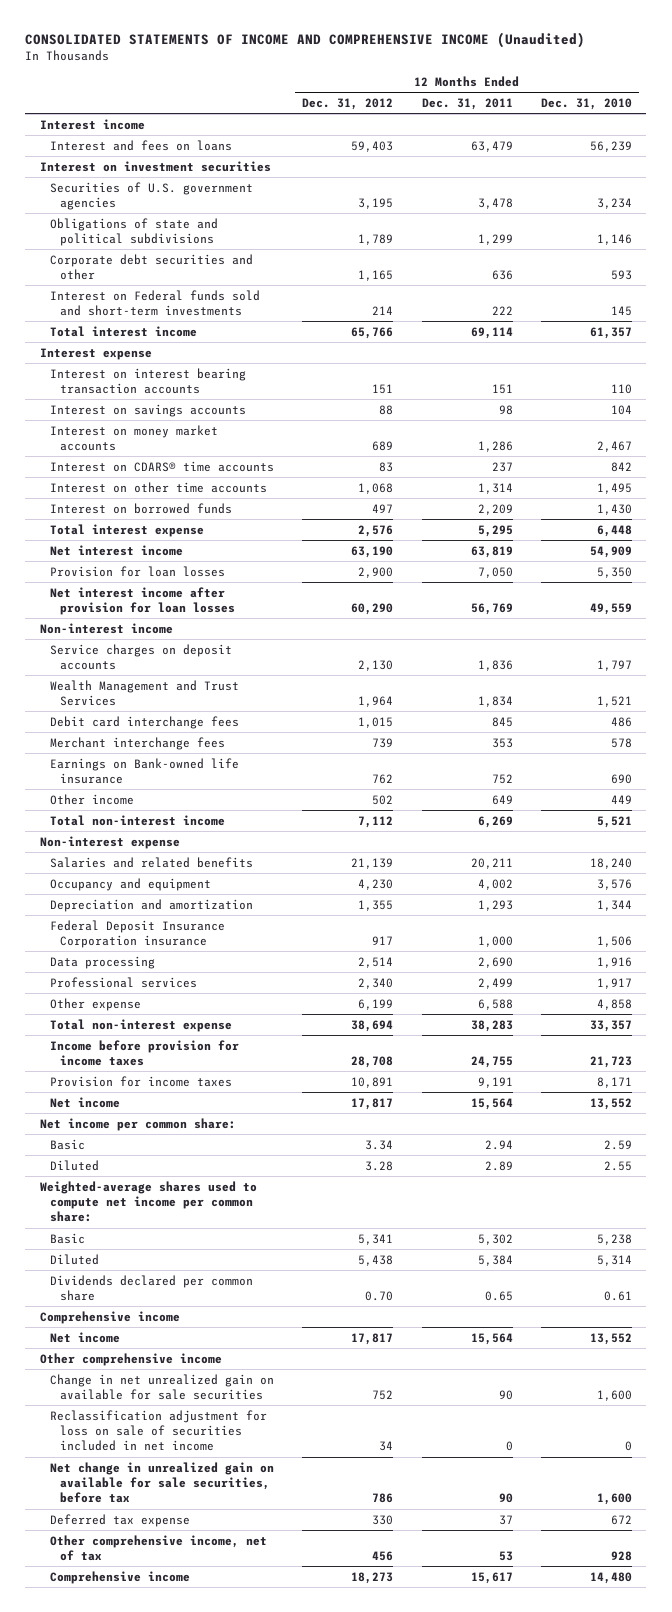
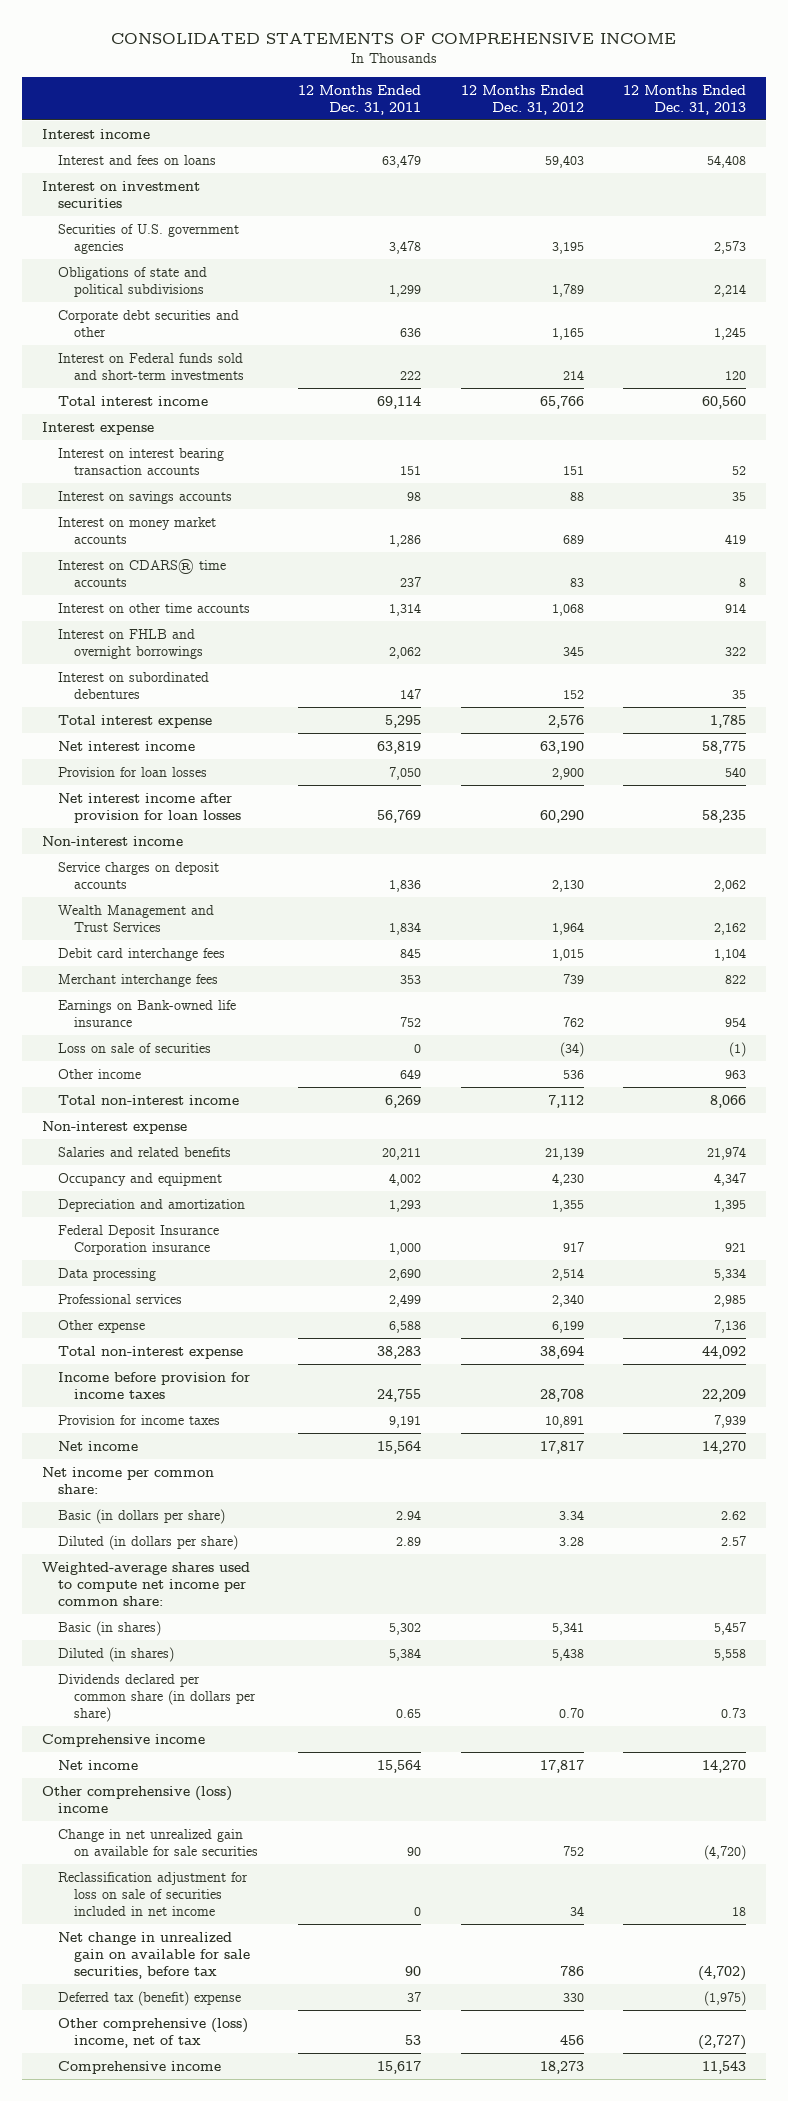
- CONSOLIDATED STATEMENTS OF INCOME AND COMPREHENSIVE INCOME (Unaudited)
+ CONSOLIDATED STATEMENTS OF COMPREHENSIVE INCOME
- | 12 Months Ended Dec. 31, 2012 | 12 Months Ended Dec. 31, 2011 | 12 Months Ended Dec. 31, 2010
+ | 12 Months Ended Dec. 31, 2011 | 12 Months Ended Dec. 31, 2012 | 12 Months Ended Dec. 31, 2013
- Interest on borrowed funds | 497 | 2,209 | 1,430
+ Interest on FHLB and overnight borrowings | 2,062 | 345 | 322
+ Interest on subordinated debentures | 147 | 152 | 35
- Other income | 502 | 649 | 449
+ Loss on sale of securities | 0 | (34) | (1)
+ Other income | 649 | 536 | 963
- Basic | 3.34 | 2.94 | 2.59
- Diluted | 3.28 | 2.89 | 2.55
+ Basic (in dollars per share) | 2.94 | 3.34 | 2.62
+ Diluted (in dollars per share) | 2.89 | 3.28 | 2.57
- Basic | 5,341 | 5,302 | 5,238
- Diluted | 5,438 | 5,384 | 5,314
- Dividends declared per common share | 0.70 | 0.65 | 0.61
+ Basic (in shares) | 5,302 | 5,341 | 5,457
+ Diluted (in shares) | 5,384 | 5,438 | 5,558
+ Dividends declared per common share (in dollars per share) | 0.65 | 0.70 | 0.73
- Other comprehensive income
+ Other comprehensive (loss) income
- Deferred tax expense | 330 | 37 | 672
- Other comprehensive income, net of tax | 456 | 53 | 928
+ Deferred tax (benefit) expense | 37 | 330 | (1,975)
+ Other comprehensive (loss) income, net of tax | 53 | 456 | (2,727)

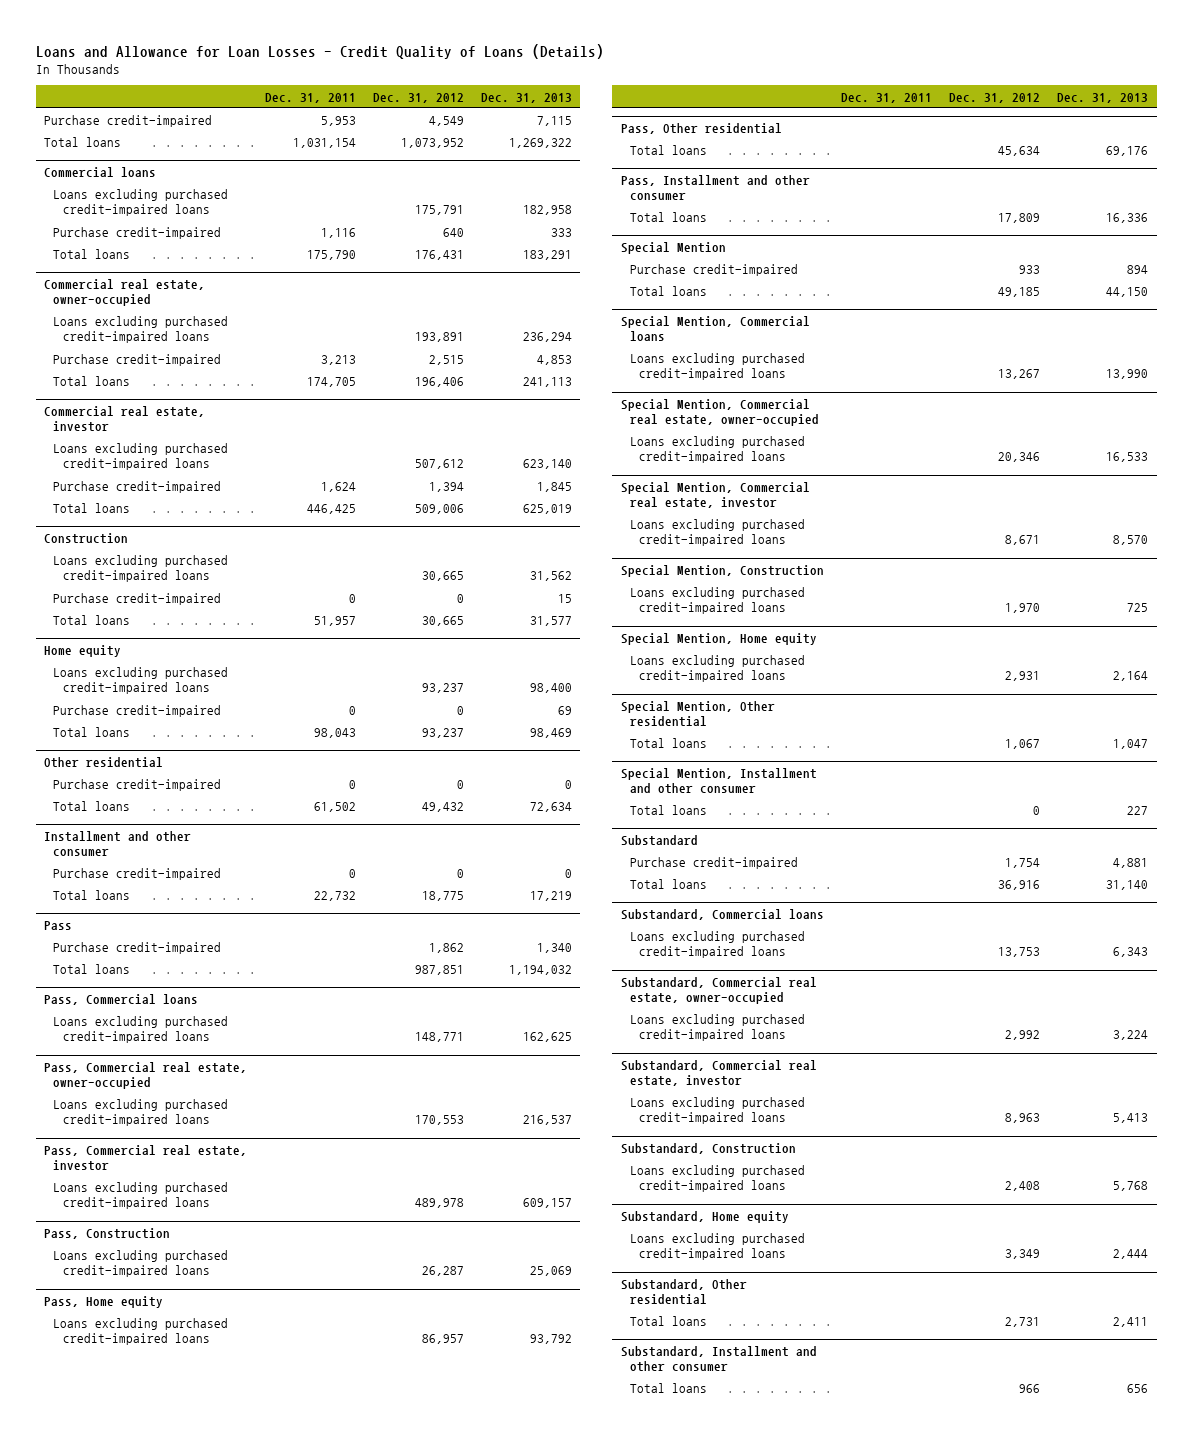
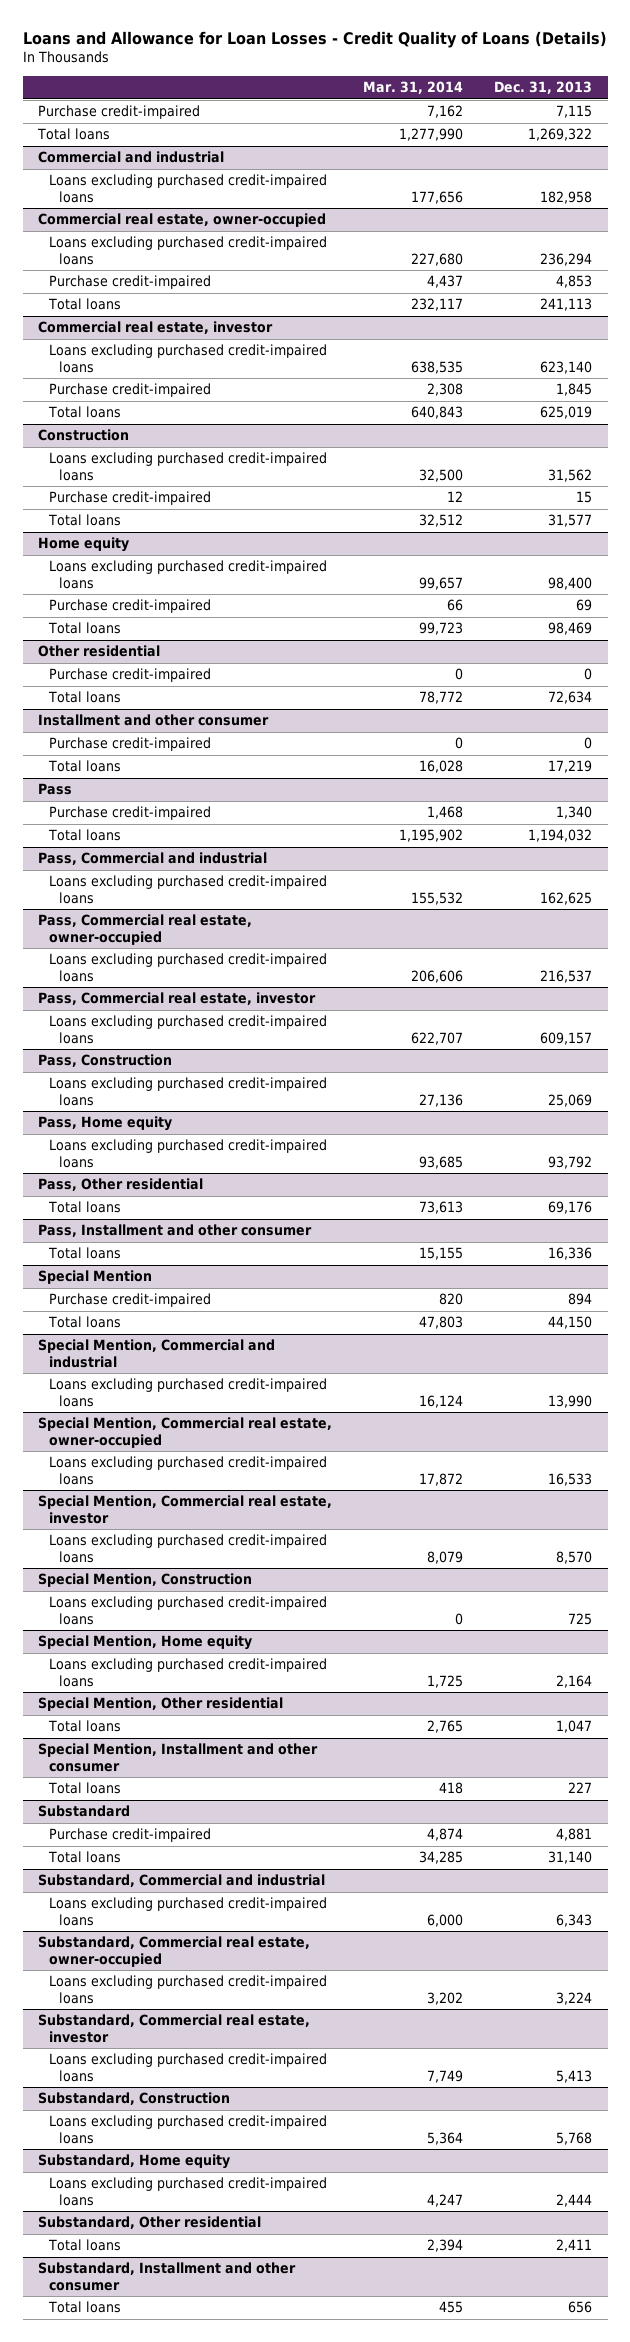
- | Dec. 31, 2011 | Dec. 31, 2012 | Dec. 31, 2013
+ | Mar. 31, 2014 | Dec. 31, 2013
- Commercial loans
+ Commercial and industrial
- Purchase credit-impaired | 1,116 | 640 | 333
- Total loans | 175,790 | 176,431 | 183,291
- Pass, Commercial loans
+ Pass, Commercial and industrial
- Special Mention, Commercial loans
+ Special Mention, Commercial and industrial
- Substandard, Commercial loans
+ Substandard, Commercial and industrial

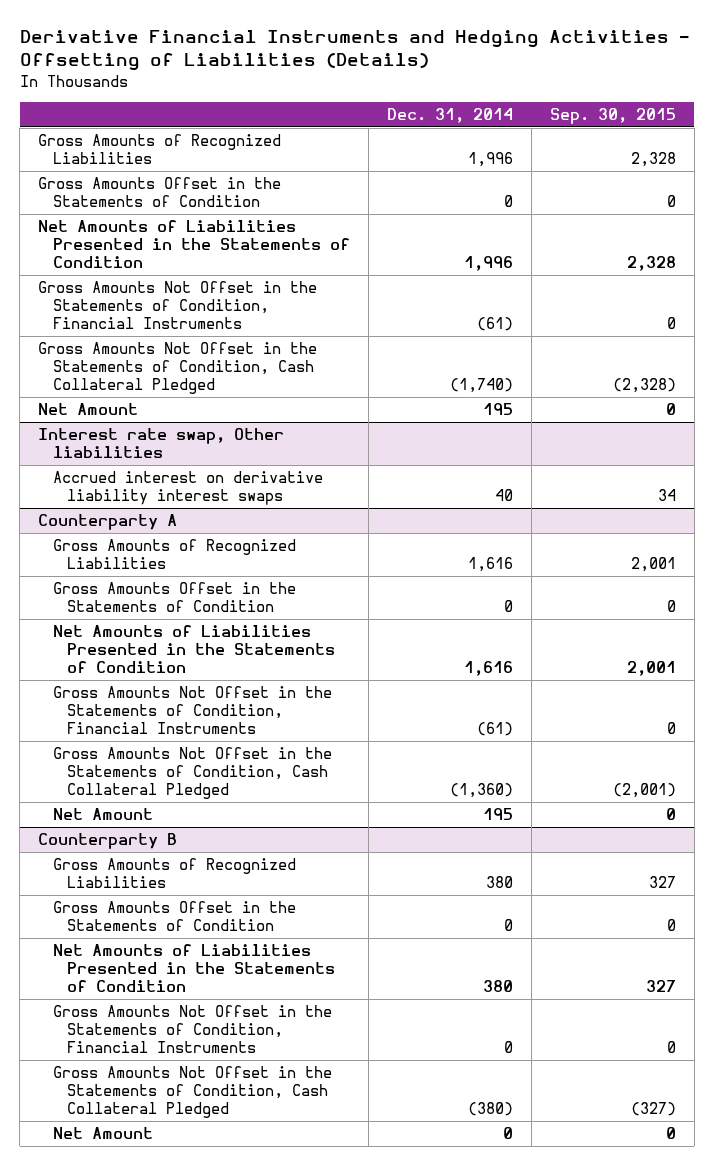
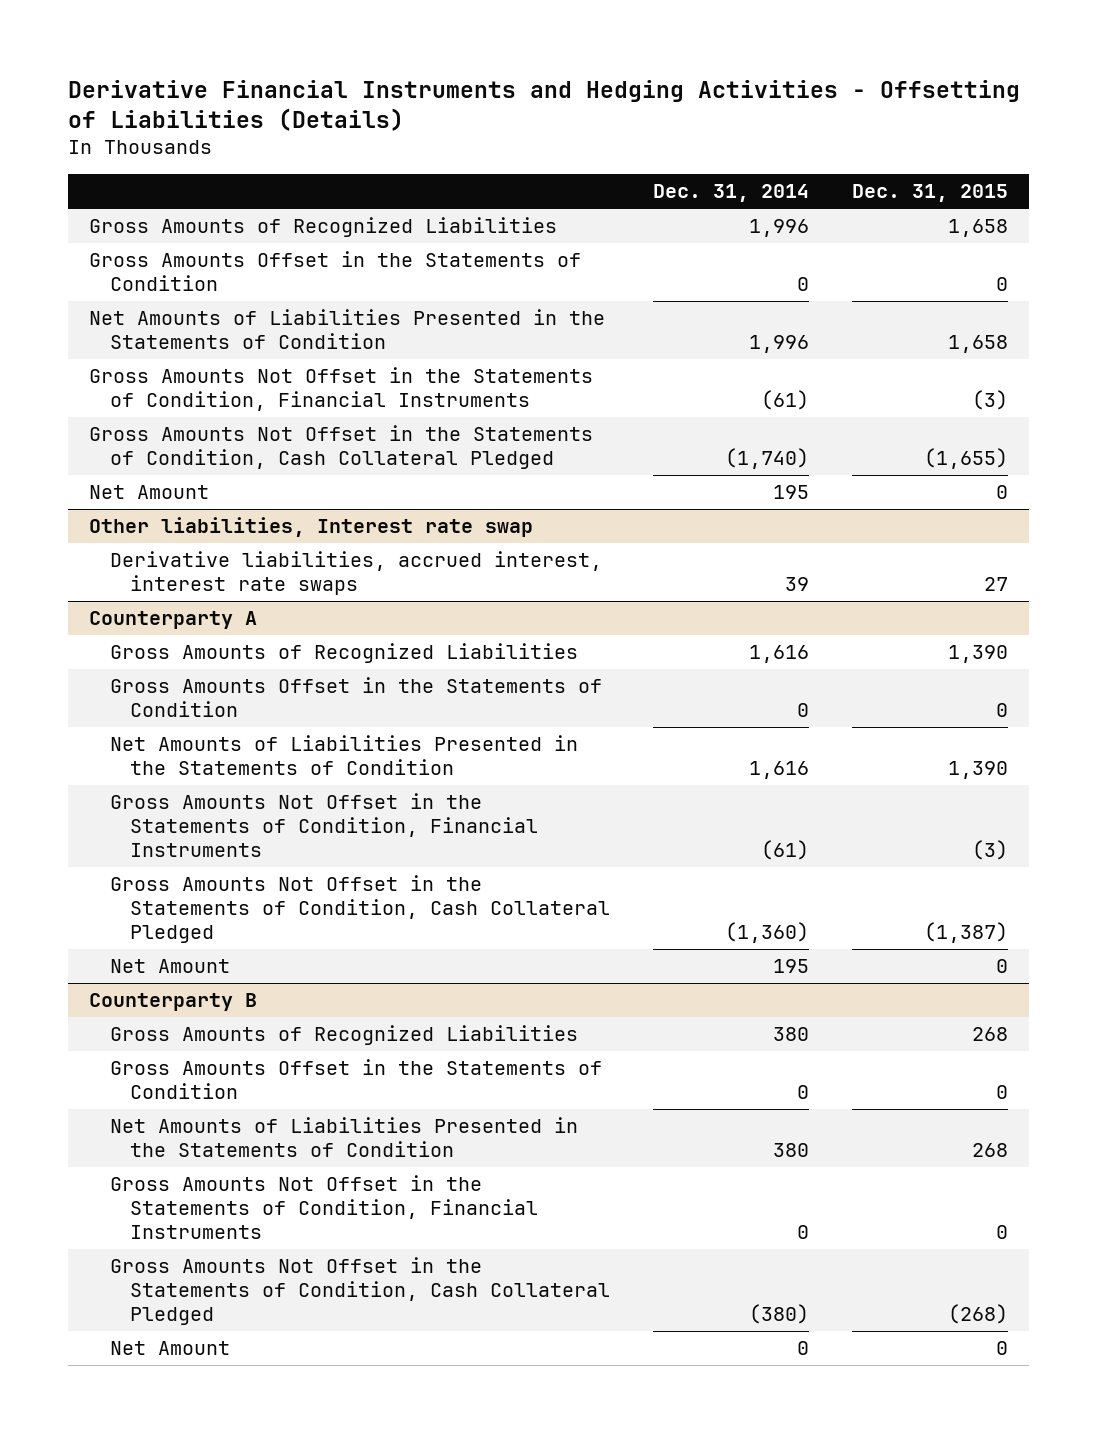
- | Dec. 31, 2014 | Sep. 30, 2015
+ | Dec. 31, 2014 | Dec. 31, 2015
- Interest rate swap, Other liabilities
- Accrued interest on derivative liability interest swaps | 40 | 34
+ Other liabilities, Interest rate swap
+ Derivative liabilities, accrued interest, interest rate swaps | 39 | 27

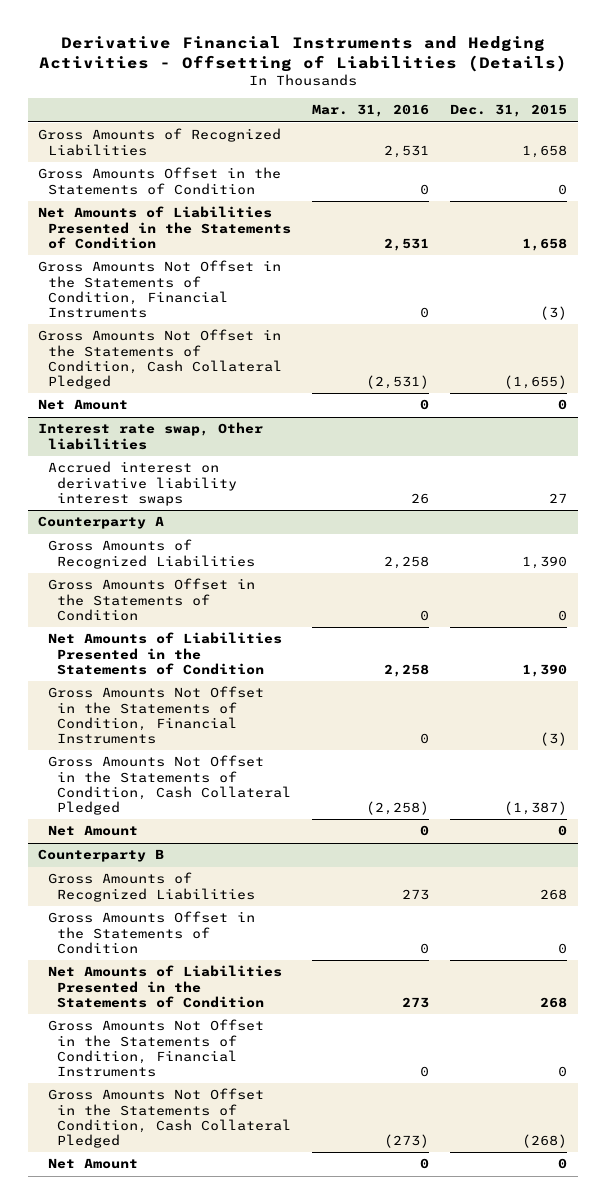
- | Dec. 31, 2014 | Dec. 31, 2015
+ | Mar. 31, 2016 | Dec. 31, 2015
- Other liabilities, Interest rate swap
- Derivative liabilities, accrued interest, interest rate swaps | 39 | 27
+ Interest rate swap, Other liabilities
+ Accrued interest on derivative liability interest swaps | 26 | 27

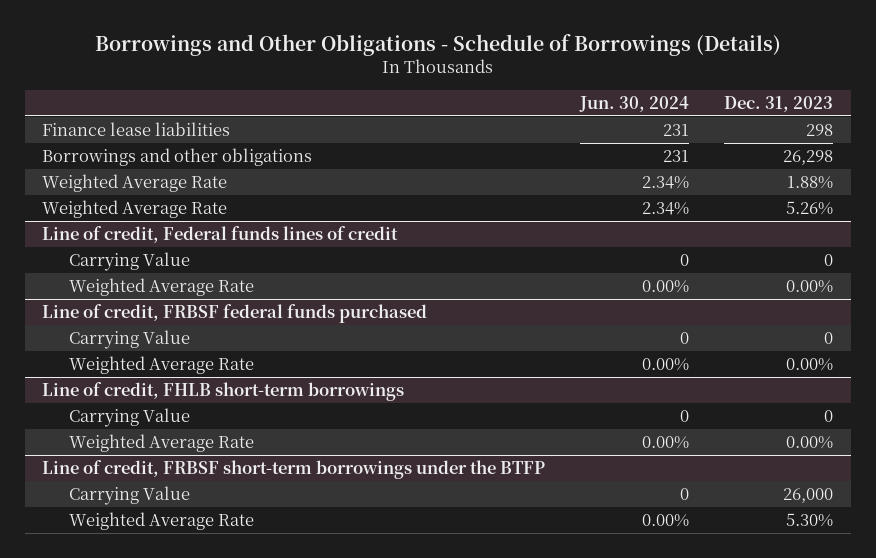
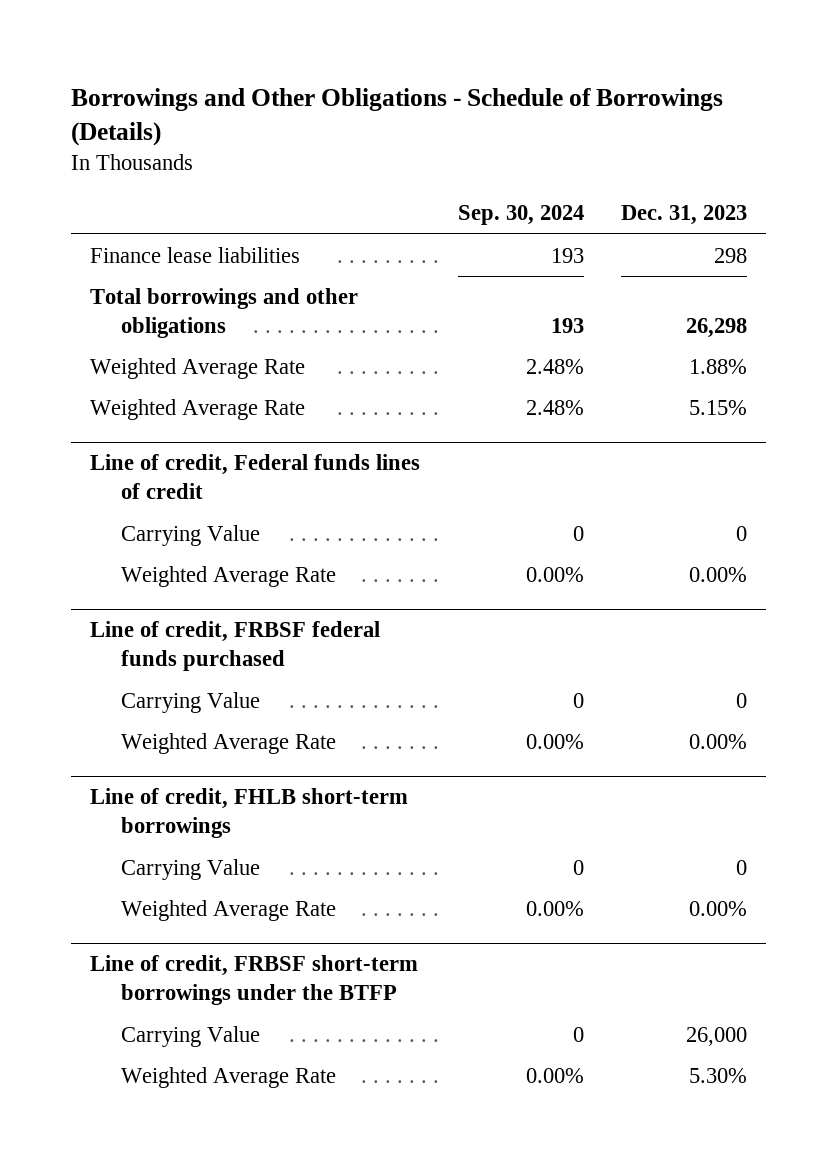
- | Jun. 30, 2024 | Dec. 31, 2023
+ | Sep. 30, 2024 | Dec. 31, 2023
- Borrowings and other obligations | 231 | 26,298
+ Total borrowings and other obligations | 193 | 26,298
- Weighted Average Rate | 2.34% | 5.26%
+ Weighted Average Rate | 2.48% | 5.15%

